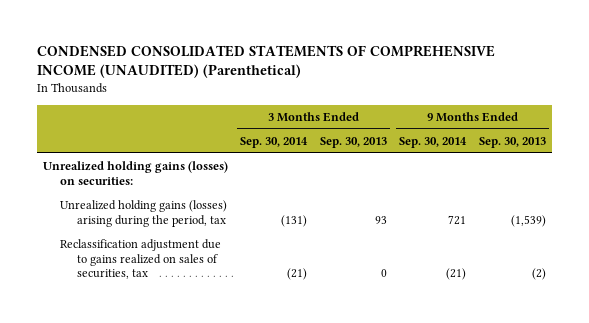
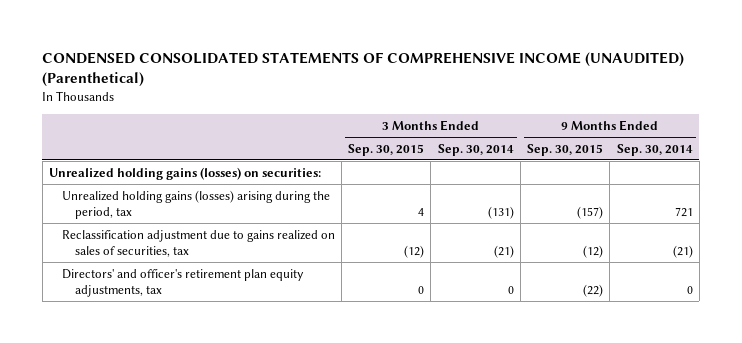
- | 3 Months Ended Sep. 30, 2014 | 3 Months Ended Sep. 30, 2013 | 9 Months Ended Sep. 30, 2014 | 9 Months Ended Sep. 30, 2013
+ | 3 Months Ended Sep. 30, 2015 | 3 Months Ended Sep. 30, 2014 | 9 Months Ended Sep. 30, 2015 | 9 Months Ended Sep. 30, 2014
+ Directors' and officer's retirement plan equity adjustments, tax | 0 | 0 | (22) | 0

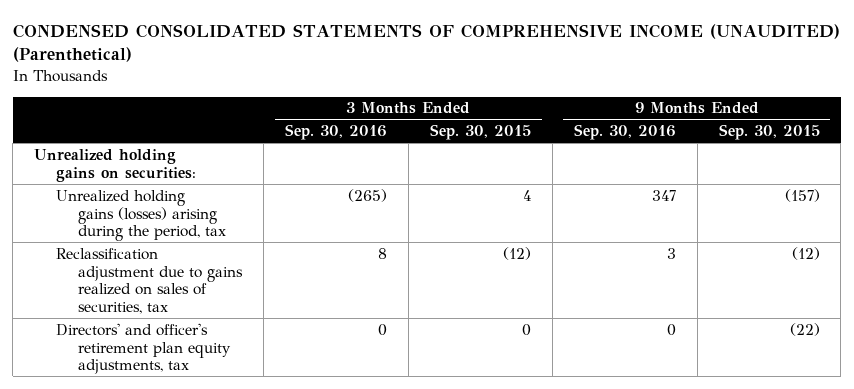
- | 3 Months Ended Sep. 30, 2015 | 3 Months Ended Sep. 30, 2014 | 9 Months Ended Sep. 30, 2015 | 9 Months Ended Sep. 30, 2014
+ | 3 Months Ended Sep. 30, 2016 | 3 Months Ended Sep. 30, 2015 | 9 Months Ended Sep. 30, 2016 | 9 Months Ended Sep. 30, 2015
- Unrealized holding gains (losses) on securities:
+ Unrealized holding gains on securities:

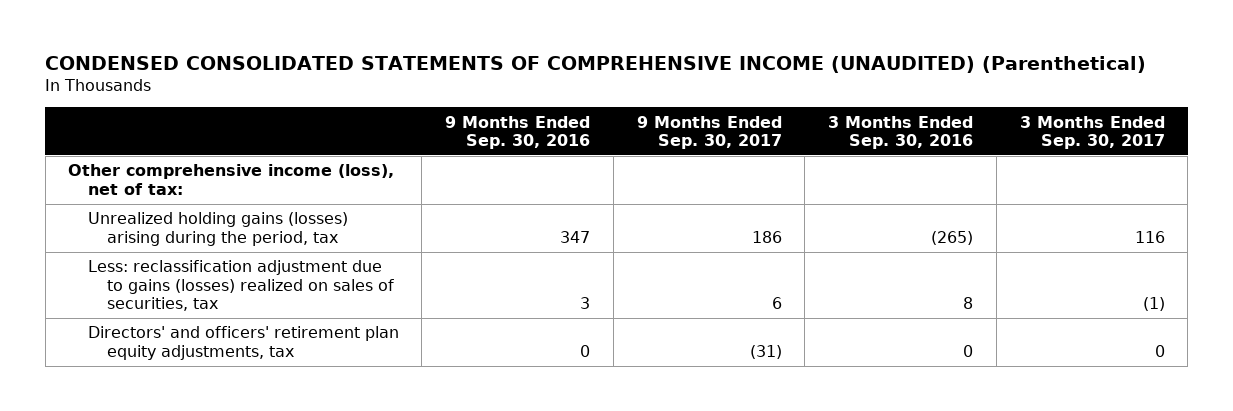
- | 3 Months Ended Sep. 30, 2016 | 3 Months Ended Sep. 30, 2015 | 9 Months Ended Sep. 30, 2016 | 9 Months Ended Sep. 30, 2015
+ | 9 Months Ended Sep. 30, 2016 | 9 Months Ended Sep. 30, 2017 | 3 Months Ended Sep. 30, 2016 | 3 Months Ended Sep. 30, 2017
- Unrealized holding gains on securities:
+ Other comprehensive income (loss), net of tax:
- Reclassification adjustment due to gains realized on sales of securities, tax | 8 | (12) | 3 | (12)
- Directors' and officer's retirement plan equity adjustments, tax | 0 | 0 | 0 | (22)
+ Less: reclassification adjustment due to gains (losses) realized on sales of securities, tax | 3 | 6 | 8 | (1)
+ Directors' and officers' retirement plan equity adjustments, tax | 0 | (31) | 0 | 0

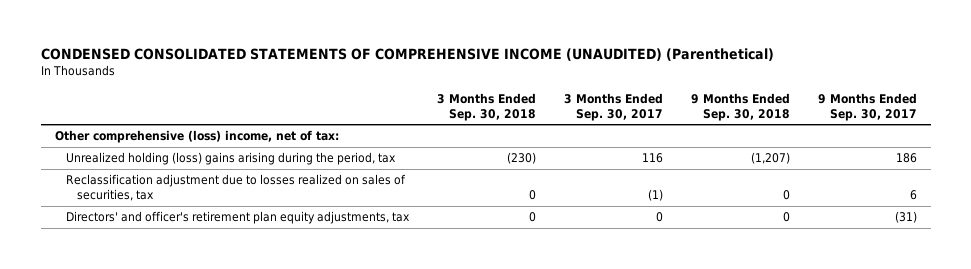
- | 9 Months Ended Sep. 30, 2016 | 9 Months Ended Sep. 30, 2017 | 3 Months Ended Sep. 30, 2016 | 3 Months Ended Sep. 30, 2017
+ | 3 Months Ended Sep. 30, 2018 | 3 Months Ended Sep. 30, 2017 | 9 Months Ended Sep. 30, 2018 | 9 Months Ended Sep. 30, 2017
- Other comprehensive income (loss), net of tax:
- Unrealized holding gains (losses) arising during the period, tax | 347 | 186 | (265) | 116
- Less: reclassification adjustment due to gains (losses) realized on sales of securities, tax | 3 | 6 | 8 | (1)
- Directors' and officers' retirement plan equity adjustments, tax | 0 | (31) | 0 | 0
+ Other comprehensive (loss) income, net of tax:
+ Unrealized holding (loss) gains arising during the period, tax | (230) | 116 | (1,207) | 186
+ Reclassification adjustment due to losses realized on sales of securities, tax | 0 | (1) | 0 | 6
+ Directors' and officer's retirement plan equity adjustments, tax | 0 | 0 | 0 | (31)

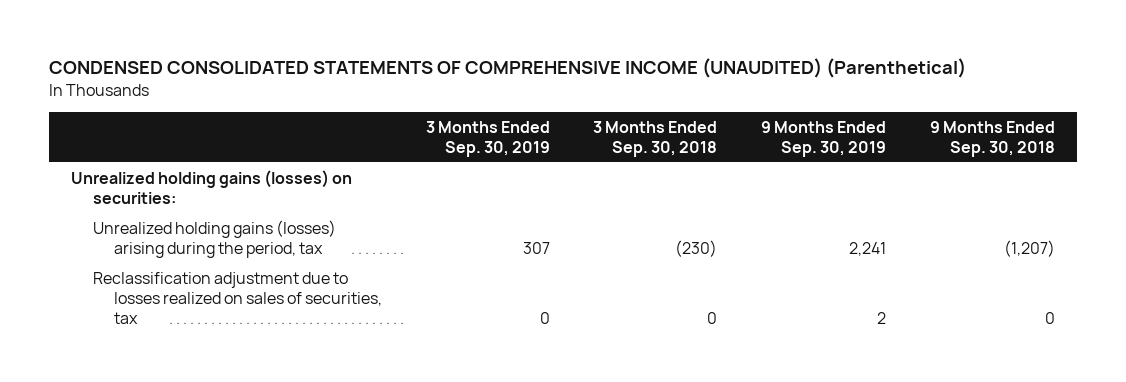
- | 3 Months Ended Sep. 30, 2018 | 3 Months Ended Sep. 30, 2017 | 9 Months Ended Sep. 30, 2018 | 9 Months Ended Sep. 30, 2017
+ | 3 Months Ended Sep. 30, 2019 | 3 Months Ended Sep. 30, 2018 | 9 Months Ended Sep. 30, 2019 | 9 Months Ended Sep. 30, 2018
- Other comprehensive (loss) income, net of tax:
- Unrealized holding (loss) gains arising during the period, tax | (230) | 116 | (1,207) | 186
+ Unrealized holding gains (losses) on securities:
+ Unrealized holding gains (losses) arising during the period, tax | 307 | (230) | 2,241 | (1,207)
- Directors' and officer's retirement plan equity adjustments, tax | 0 | 0 | 0 | (31)

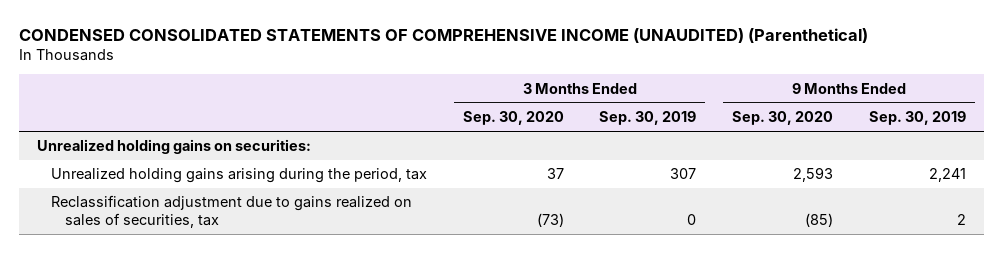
- | 3 Months Ended Sep. 30, 2019 | 3 Months Ended Sep. 30, 2018 | 9 Months Ended Sep. 30, 2019 | 9 Months Ended Sep. 30, 2018
+ | 3 Months Ended Sep. 30, 2020 | 3 Months Ended Sep. 30, 2019 | 9 Months Ended Sep. 30, 2020 | 9 Months Ended Sep. 30, 2019
- Unrealized holding gains (losses) on securities:
- Unrealized holding gains (losses) arising during the period, tax | 307 | (230) | 2,241 | (1,207)
- Reclassification adjustment due to losses realized on sales of securities, tax | 0 | 0 | 2 | 0
+ Unrealized holding gains on securities:
+ Unrealized holding gains arising during the period, tax | 37 | 307 | 2,593 | 2,241
+ Reclassification adjustment due to gains realized on sales of securities, tax | (73) | 0 | (85) | 2

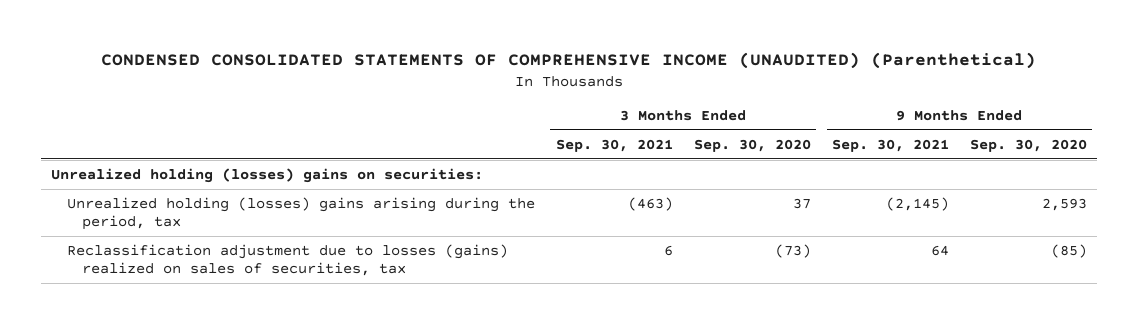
- | 3 Months Ended Sep. 30, 2020 | 3 Months Ended Sep. 30, 2019 | 9 Months Ended Sep. 30, 2020 | 9 Months Ended Sep. 30, 2019
+ | 3 Months Ended Sep. 30, 2021 | 3 Months Ended Sep. 30, 2020 | 9 Months Ended Sep. 30, 2021 | 9 Months Ended Sep. 30, 2020
- Unrealized holding gains on securities:
- Unrealized holding gains arising during the period, tax | 37 | 307 | 2,593 | 2,241
- Reclassification adjustment due to gains realized on sales of securities, tax | (73) | 0 | (85) | 2
+ Unrealized holding (losses) gains on securities:
+ Unrealized holding (losses) gains arising during the period, tax | (463) | 37 | (2,145) | 2,593
+ Reclassification adjustment due to losses (gains) realized on sales of securities, tax | 6 | (73) | 64 | (85)

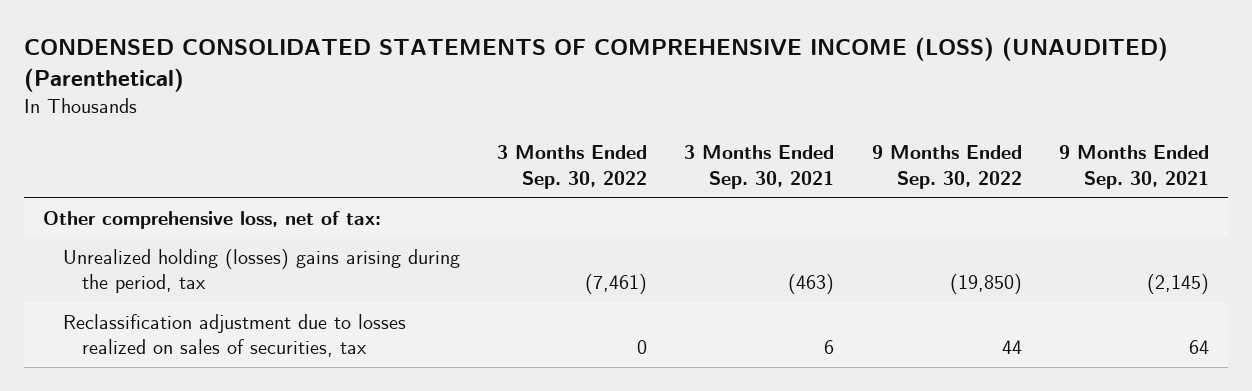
- CONDENSED CONSOLIDATED STATEMENTS OF COMPREHENSIVE INCOME (UNAUDITED) (Parenthetical)
+ CONDENSED CONSOLIDATED STATEMENTS OF COMPREHENSIVE INCOME (LOSS) (UNAUDITED) (Parenthetical)
- | 3 Months Ended Sep. 30, 2021 | 3 Months Ended Sep. 30, 2020 | 9 Months Ended Sep. 30, 2021 | 9 Months Ended Sep. 30, 2020
+ | 3 Months Ended Sep. 30, 2022 | 3 Months Ended Sep. 30, 2021 | 9 Months Ended Sep. 30, 2022 | 9 Months Ended Sep. 30, 2021
- Unrealized holding (losses) gains on securities:
+ Other comprehensive loss, net of tax:
- Reclassification adjustment due to losses (gains) realized on sales of securities, tax | 6 | (73) | 64 | (85)
+ Reclassification adjustment due to losses realized on sales of securities, tax | 0 | 6 | 44 | 64

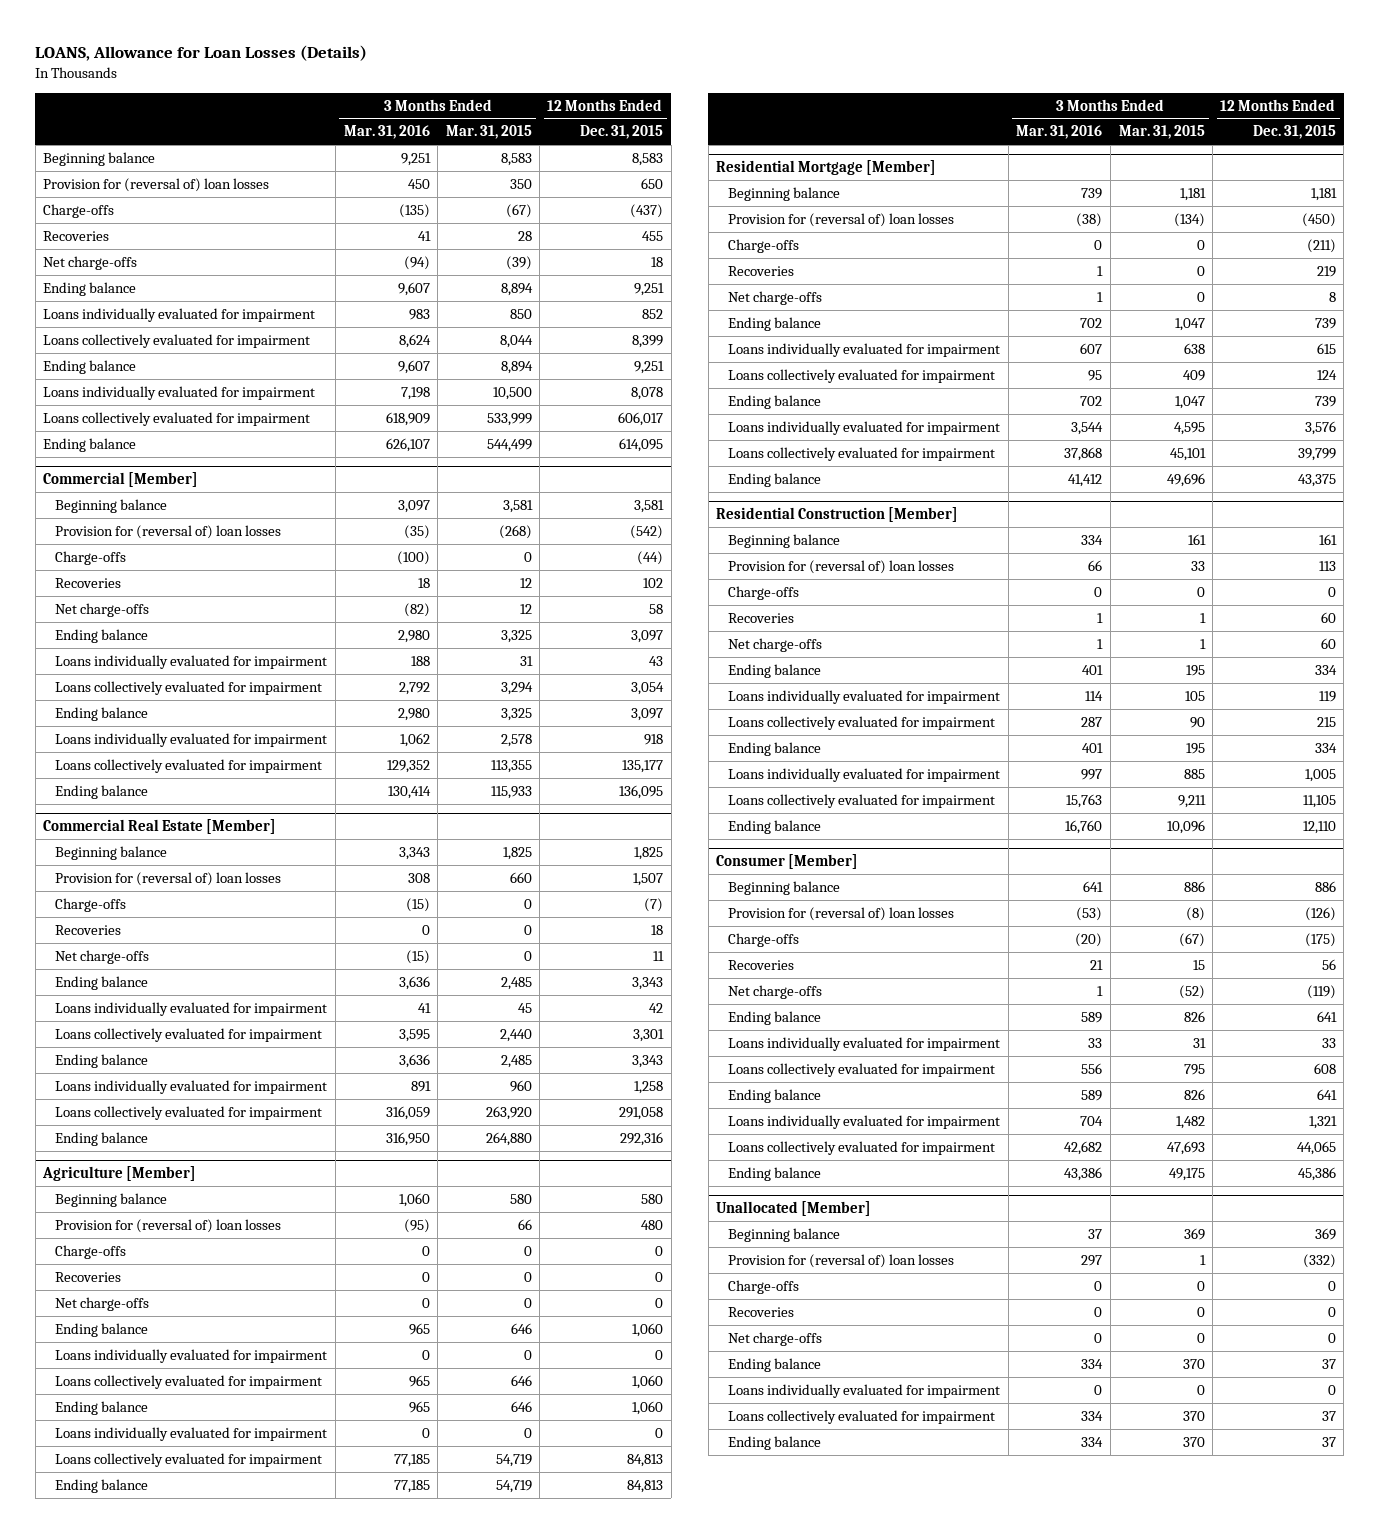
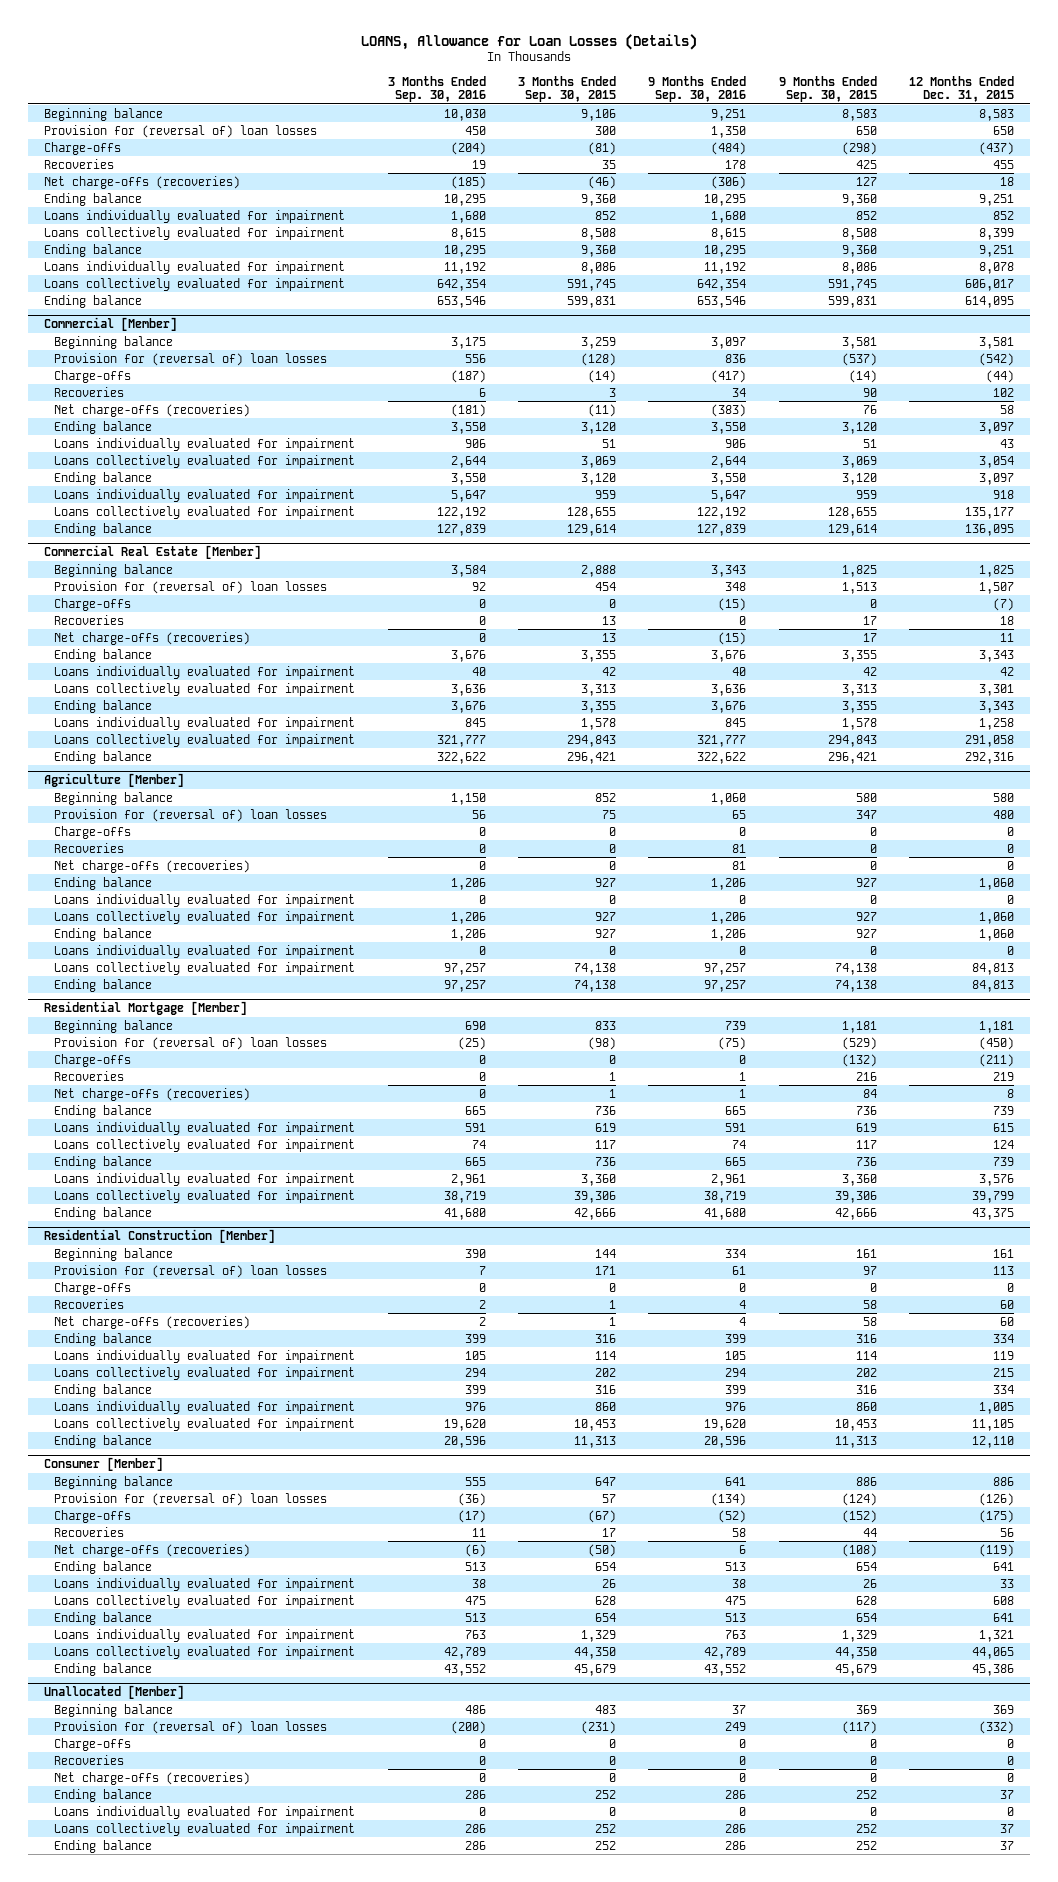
- | 3 Months Ended Mar. 31, 2016 | 3 Months Ended Mar. 31, 2015 | 12 Months Ended Dec. 31, 2015
+ | 3 Months Ended Sep. 30, 2016 | 3 Months Ended Sep. 30, 2015 | 9 Months Ended Sep. 30, 2016 | 9 Months Ended Sep. 30, 2015 | 12 Months Ended Dec. 31, 2015
- Net charge-offs | (94) | (39) | 18
+ Net charge-offs (recoveries) | (185) | (46) | (306) | 127 | 18
@ Commercial [Member]
- Net charge-offs | (82) | 12 | 58
+ Net charge-offs (recoveries) | (181) | (11) | (383) | 76 | 58
@ Commercial Real Estate [Member]
- Net charge-offs | (15) | 0 | 11
+ Net charge-offs (recoveries) | 0 | 13 | (15) | 17 | 11
@ Agriculture [Member]
- Net charge-offs | 0 | 0 | 0
+ Net charge-offs (recoveries) | 0 | 0 | 81 | 0 | 0
@ Residential Mortgage [Member]
- Net charge-offs | 1 | 0 | 8
+ Net charge-offs (recoveries) | 0 | 1 | 1 | 84 | 8
@ Residential Construction [Member]
- Net charge-offs | 1 | 1 | 60
+ Net charge-offs (recoveries) | 2 | 1 | 4 | 58 | 60
@ Consumer [Member]
- Net charge-offs | 1 | (52) | (119)
+ Net charge-offs (recoveries) | (6) | (50) | 6 | (108) | (119)
@ Unallocated [Member]
- Net charge-offs | 0 | 0 | 0
+ Net charge-offs (recoveries) | 0 | 0 | 0 | 0 | 0

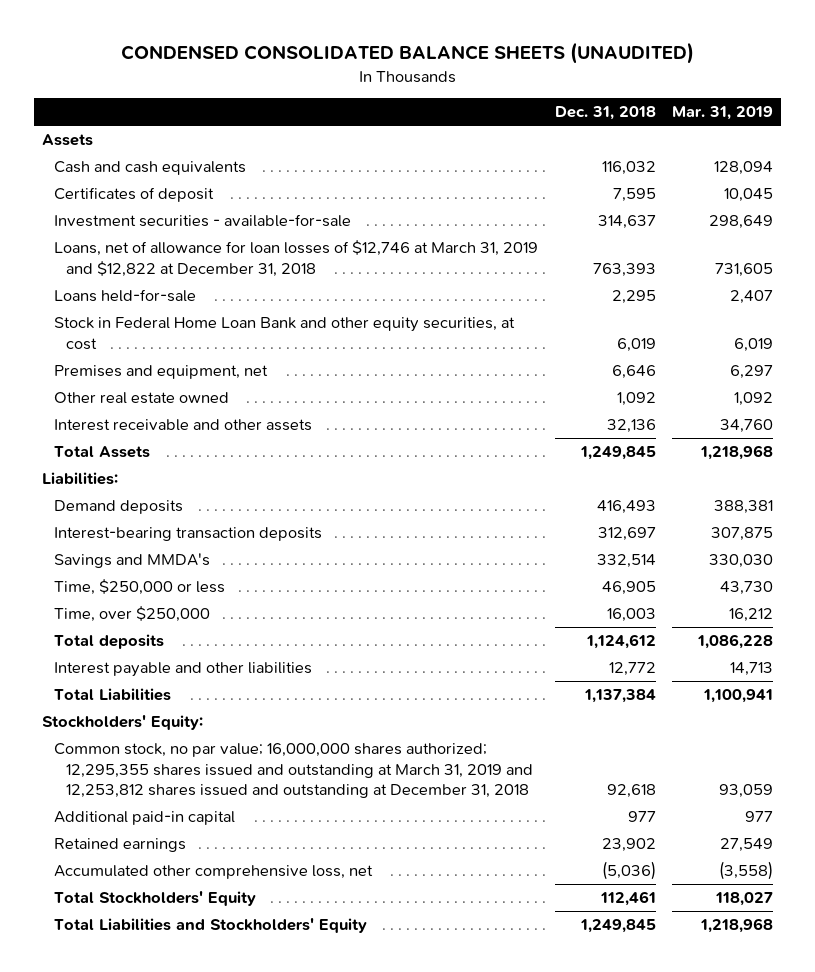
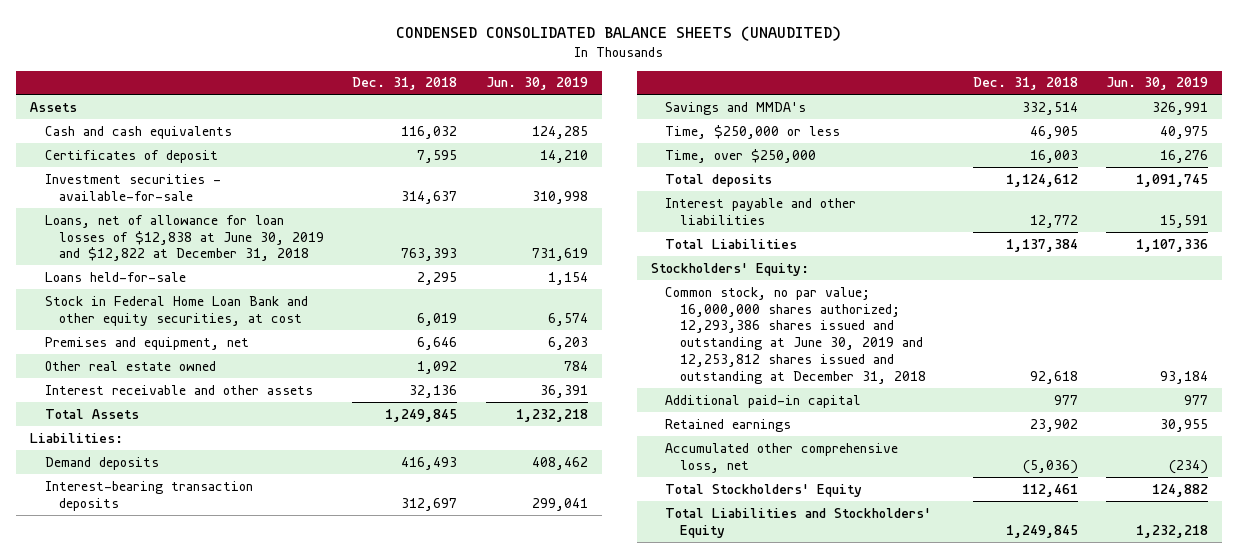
- | Dec. 31, 2018 | Mar. 31, 2019
+ | Dec. 31, 2018 | Jun. 30, 2019
- Loans, net of allowance for loan losses of $12,746 at March 31, 2019 and $12,822 at December 31, 2018 | 763,393 | 731,605
+ Loans, net of allowance for loan losses of $12,838 at June 30, 2019 and $12,822 at December 31, 2018 | 763,393 | 731,619
- Common stock, no par value; 16,000,000 shares authorized; 12,295,355 shares issued and outstanding at March 31, 2019 and 12,253,812 shares issued and outstanding at December 31, 2018 | 92,618 | 93,059
+ Common stock, no par value; 16,000,000 shares authorized; 12,293,386 shares issued and outstanding at June 30, 2019 and 12,253,812 shares issued and outstanding at December 31, 2018 | 92,618 | 93,184

